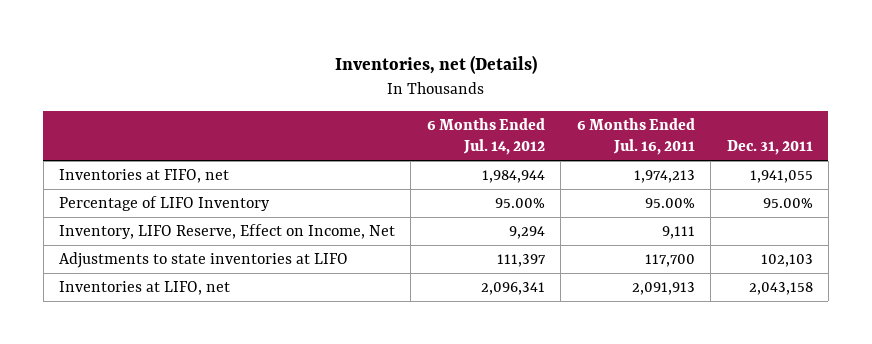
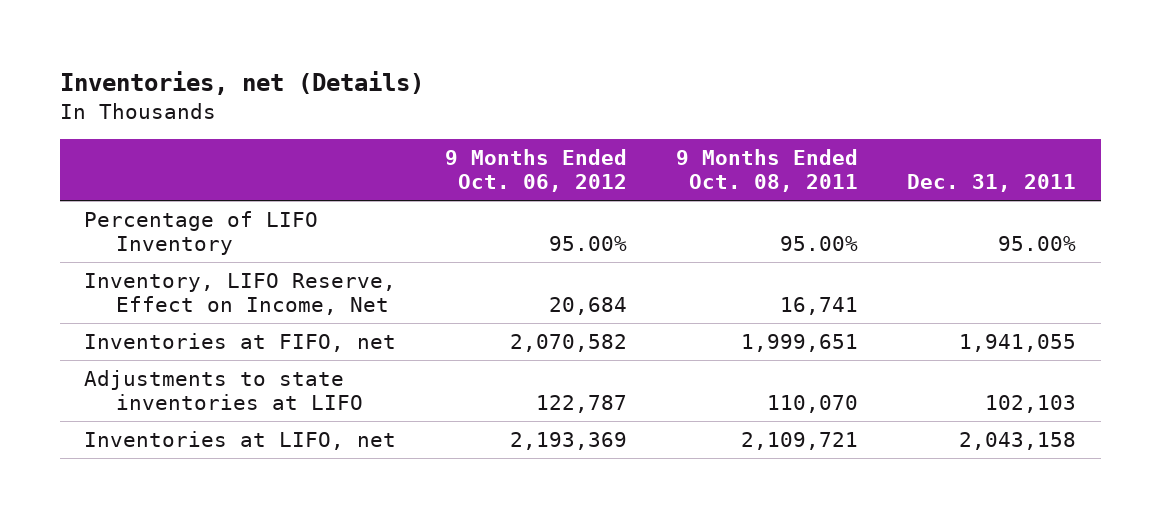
- | 6 Months Ended Jul. 14, 2012 | 6 Months Ended Jul. 16, 2011 | Dec. 31, 2011
+ | 9 Months Ended Oct. 06, 2012 | 9 Months Ended Oct. 08, 2011 | Dec. 31, 2011
moved down: Inventories at FIFO, net | 2,070,582 | 1,999,651 | 1,941,055

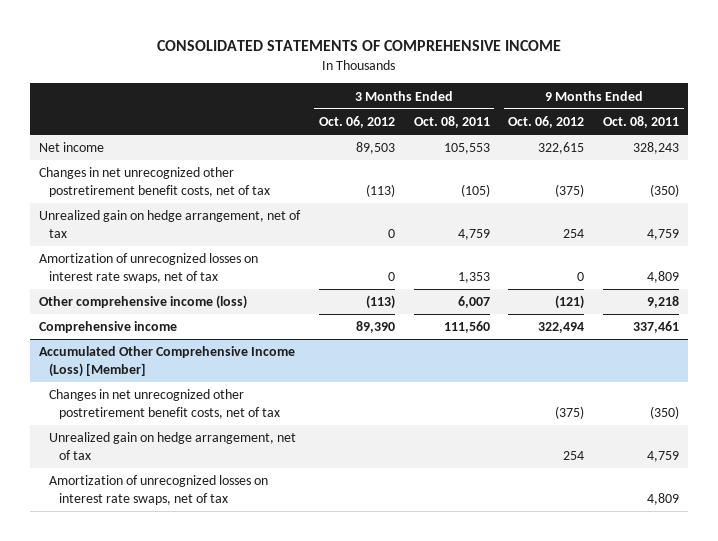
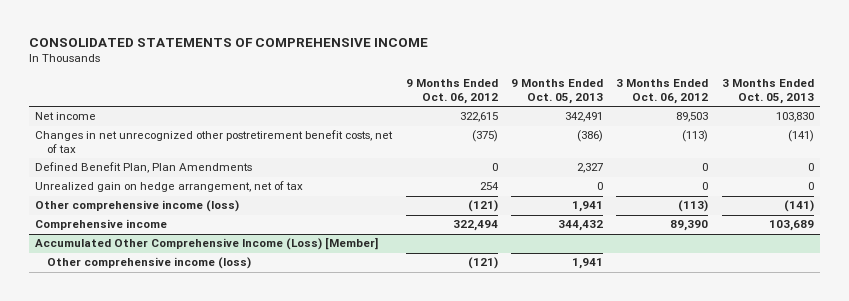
- | 3 Months Ended Oct. 06, 2012 | 3 Months Ended Oct. 08, 2011 | 9 Months Ended Oct. 06, 2012 | 9 Months Ended Oct. 08, 2011
+ | 9 Months Ended Oct. 06, 2012 | 9 Months Ended Oct. 05, 2013 | 3 Months Ended Oct. 06, 2012 | 3 Months Ended Oct. 05, 2013
+ Defined Benefit Plan, Plan Amendments | 0 | 2,327 | 0 | 0
- Amortization of unrecognized losses on interest rate swaps, net of tax | 0 | 1,353 | 0 | 4,809
@ Accumulated Other Comprehensive Income (Loss) [Member]
- Changes in net unrecognized other postretirement benefit costs, net of tax | | | (375) | (350)
- Unrealized gain on hedge arrangement, net of tax | | | 254 | 4,759
- Amortization of unrecognized losses on interest rate swaps, net of tax | | | | 4,809
+ Other comprehensive income (loss) | (121) | 1,941 | |

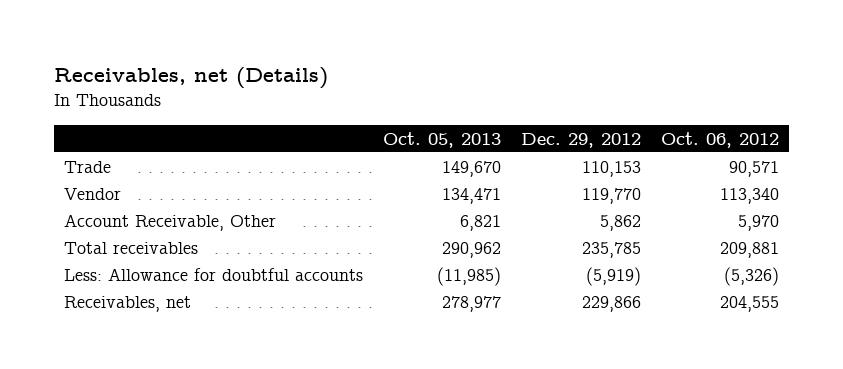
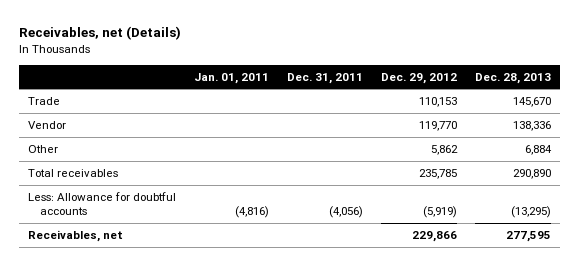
- | Oct. 05, 2013 | Dec. 29, 2012 | Oct. 06, 2012
+ | Jan. 01, 2011 | Dec. 31, 2011 | Dec. 29, 2012 | Dec. 28, 2013
- Account Receivable, Other | 6,821 | 5,862 | 5,970
+ Other | | | 5,862 | 6,884

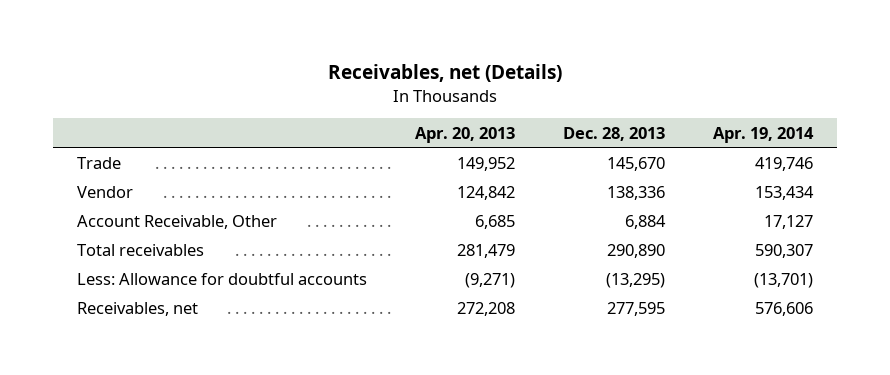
- | Jan. 01, 2011 | Dec. 31, 2011 | Dec. 29, 2012 | Dec. 28, 2013
+ | Apr. 20, 2013 | Dec. 28, 2013 | Apr. 19, 2014
- Other | | | 5,862 | 6,884
+ Account Receivable, Other | 6,685 | 6,884 | 17,127

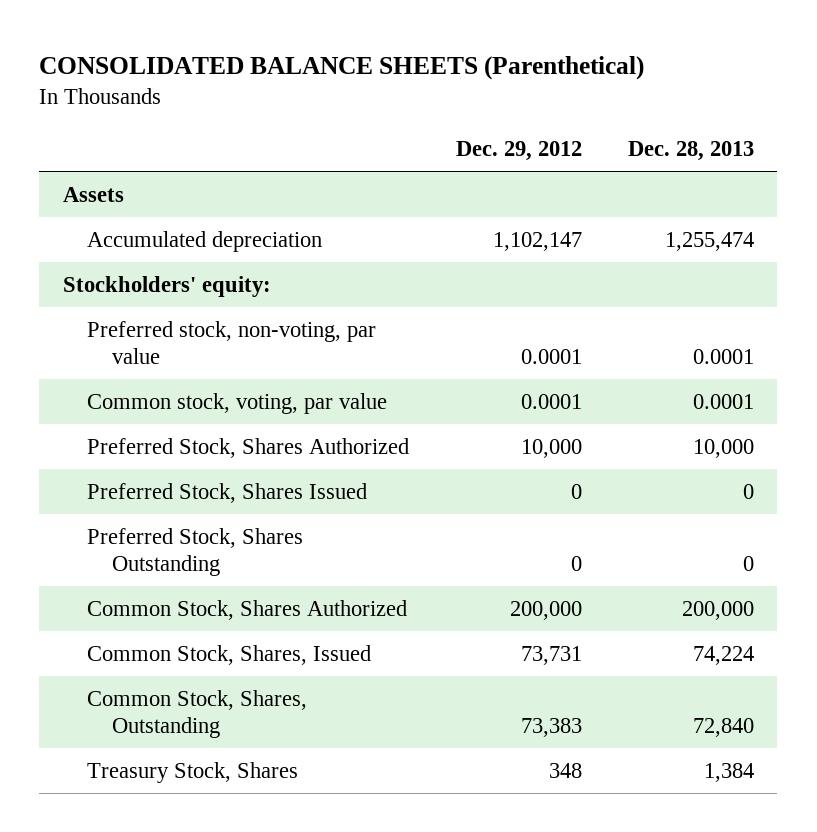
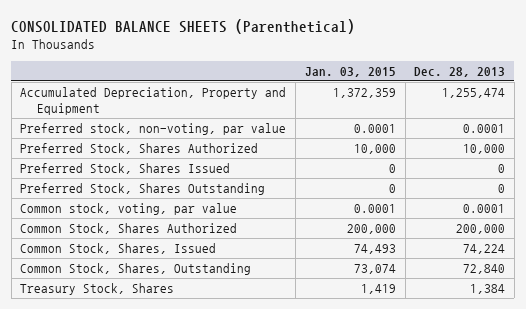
- | Dec. 29, 2012 | Dec. 28, 2013
+ | Jan. 03, 2015 | Dec. 28, 2013
- Assets
- Accumulated depreciation | 1,102,147 | 1,255,474
- Stockholders' equity:
+ Accumulated Depreciation, Property and Equipment | 1,372,359 | 1,255,474
moved down: Common stock, voting, par value | 0.0001 | 0.0001

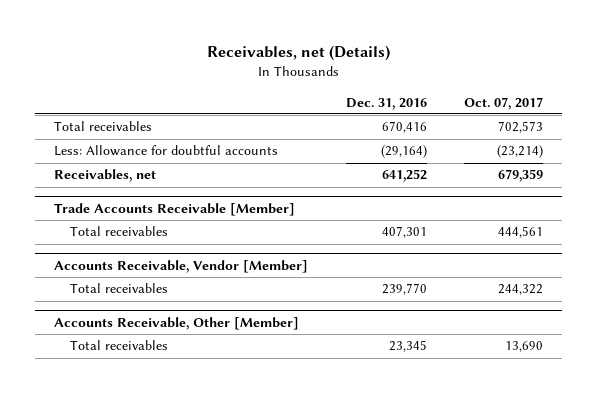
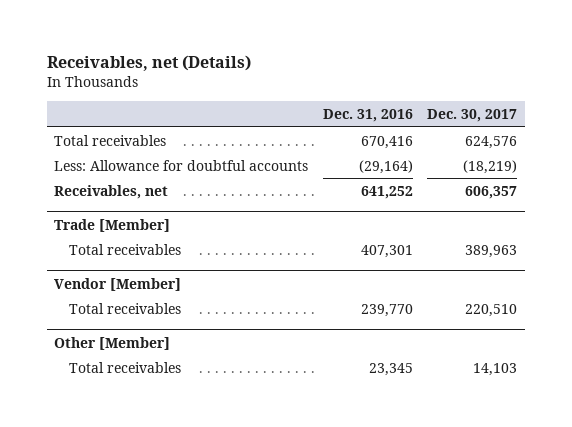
- | Dec. 31, 2016 | Oct. 07, 2017
+ | Dec. 31, 2016 | Dec. 30, 2017
- Trade Accounts Receivable [Member]
+ Trade [Member]
- Accounts Receivable, Vendor [Member]
+ Vendor [Member]
- Accounts Receivable, Other [Member]
+ Other [Member]

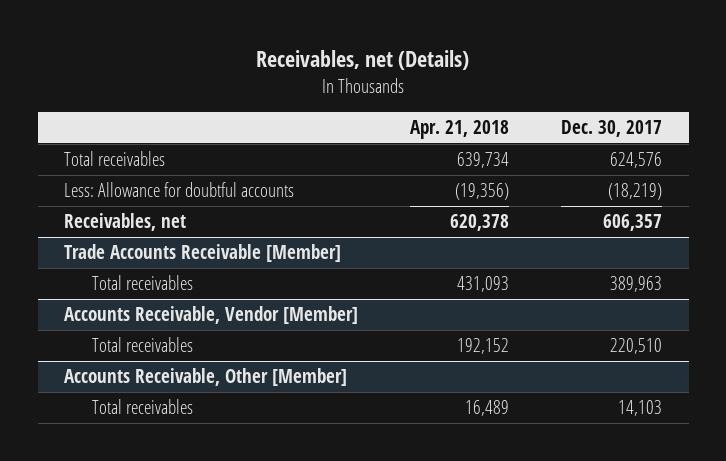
- | Dec. 31, 2016 | Dec. 30, 2017
+ | Apr. 21, 2018 | Dec. 30, 2017
- Trade [Member]
+ Trade Accounts Receivable [Member]
- Vendor [Member]
+ Accounts Receivable, Vendor [Member]
- Other [Member]
+ Accounts Receivable, Other [Member]

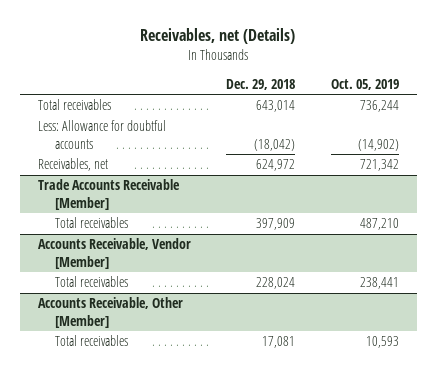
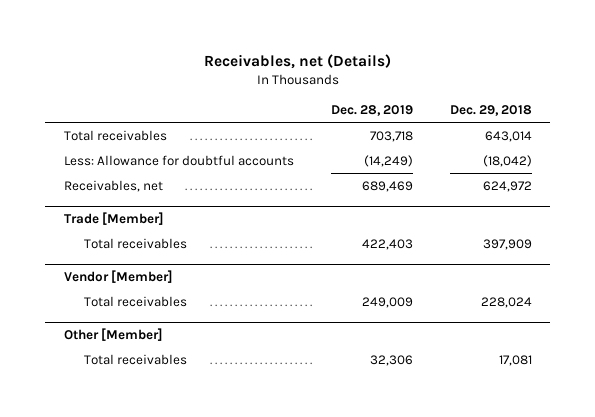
- | Dec. 29, 2018 | Oct. 05, 2019
+ | Dec. 28, 2019 | Dec. 29, 2018
- Trade Accounts Receivable [Member]
+ Trade [Member]
- Accounts Receivable, Vendor [Member]
+ Vendor [Member]
- Accounts Receivable, Other [Member]
+ Other [Member]

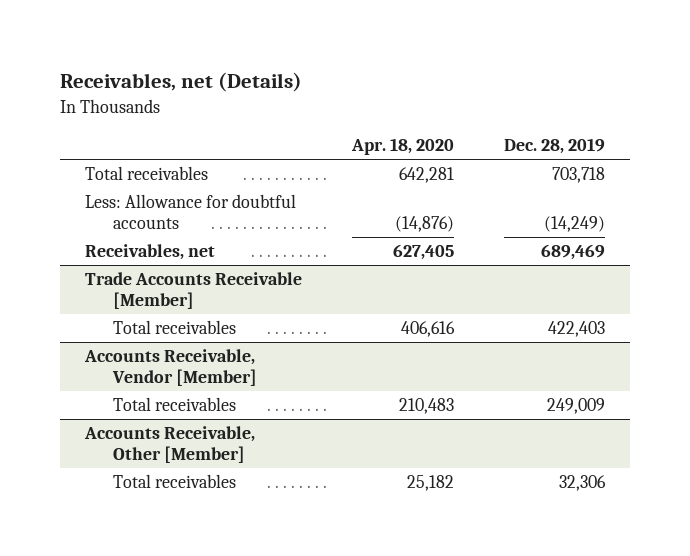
- | Dec. 28, 2019 | Dec. 29, 2018
+ | Apr. 18, 2020 | Dec. 28, 2019
- Trade [Member]
+ Trade Accounts Receivable [Member]
- Vendor [Member]
+ Accounts Receivable, Vendor [Member]
- Other [Member]
+ Accounts Receivable, Other [Member]

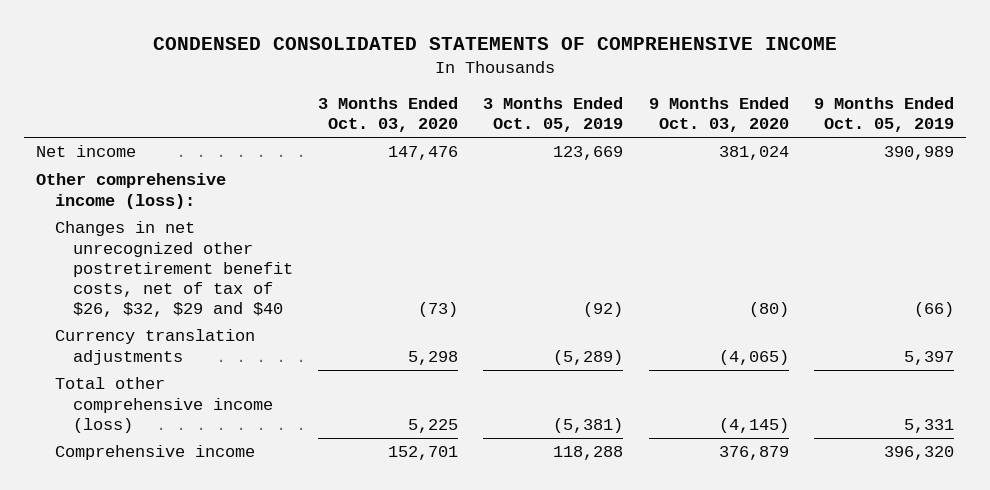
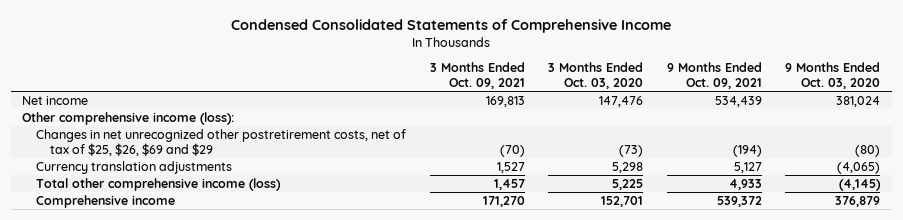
- CONDENSED CONSOLIDATED STATEMENTS OF COMPREHENSIVE INCOME
+ Condensed Consolidated Statements of Comprehensive Income
- | 3 Months Ended Oct. 03, 2020 | 3 Months Ended Oct. 05, 2019 | 9 Months Ended Oct. 03, 2020 | 9 Months Ended Oct. 05, 2019
+ | 3 Months Ended Oct. 09, 2021 | 3 Months Ended Oct. 03, 2020 | 9 Months Ended Oct. 09, 2021 | 9 Months Ended Oct. 03, 2020
- Changes in net unrecognized other postretirement benefit costs, net of tax of $26, $32, $29 and $40 | (73) | (92) | (80) | (66)
+ Changes in net unrecognized other postretirement costs, net of tax of $25, $26, $69 and $29 | (70) | (73) | (194) | (80)

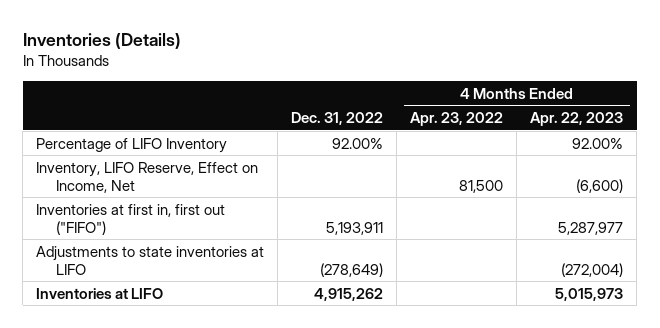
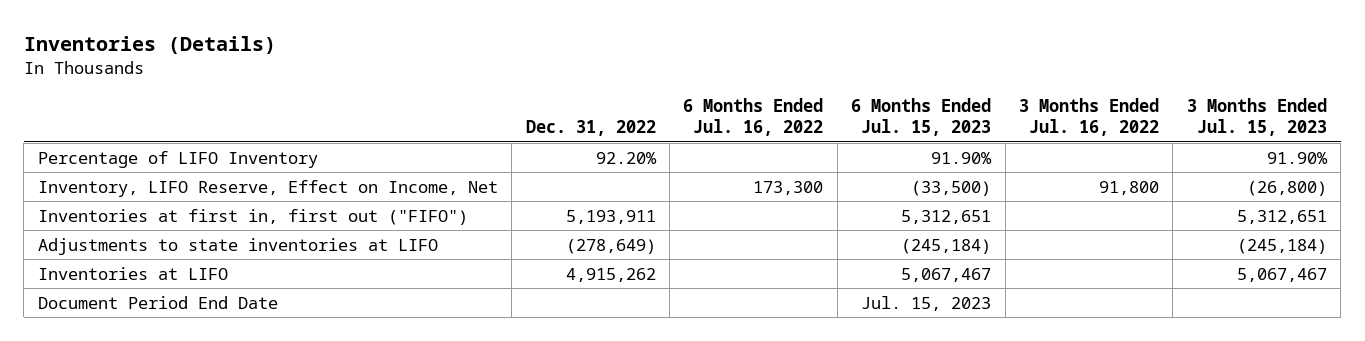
- | Dec. 31, 2022 | 4 Months Ended Apr. 23, 2022 | 4 Months Ended Apr. 22, 2023
+ | Dec. 31, 2022 | 6 Months Ended Jul. 16, 2022 | 6 Months Ended Jul. 15, 2023 | 3 Months Ended Jul. 16, 2022 | 3 Months Ended Jul. 15, 2023
- Percentage of LIFO Inventory | 92.00% | | 92.00%
+ Percentage of LIFO Inventory | 92.20% | | 91.90% | | 91.90%
+ Document Period End Date | | | Jul. 15, 2023 | |

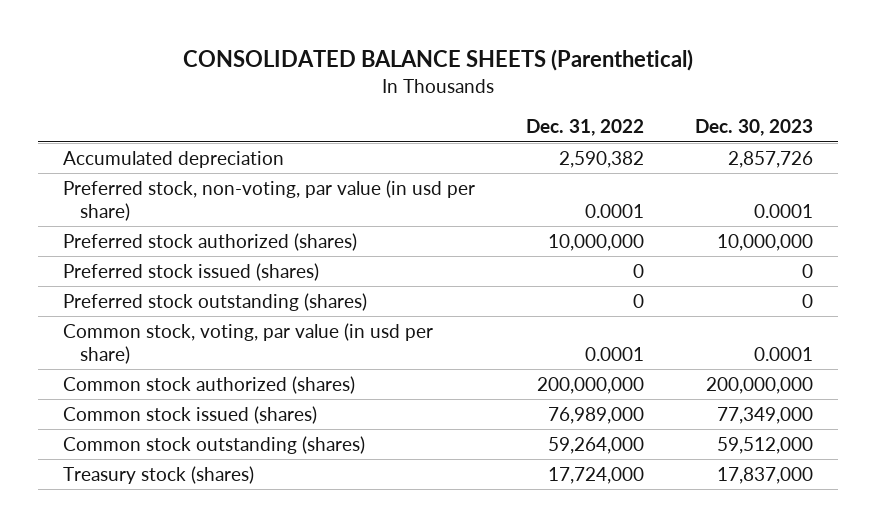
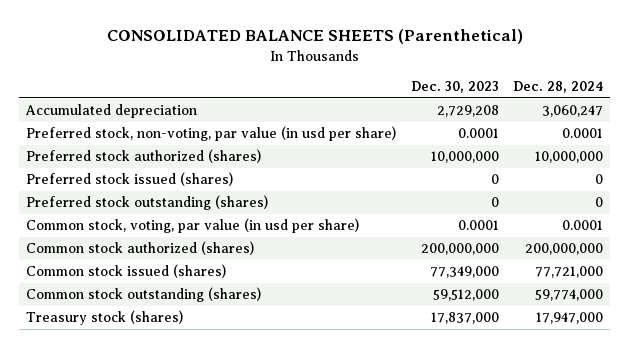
- | Dec. 31, 2022 | Dec. 30, 2023
+ | Dec. 30, 2023 | Dec. 28, 2024
- Accumulated depreciation | 2,590,382 | 2,857,726
+ Accumulated depreciation | 2,729,208 | 3,060,247

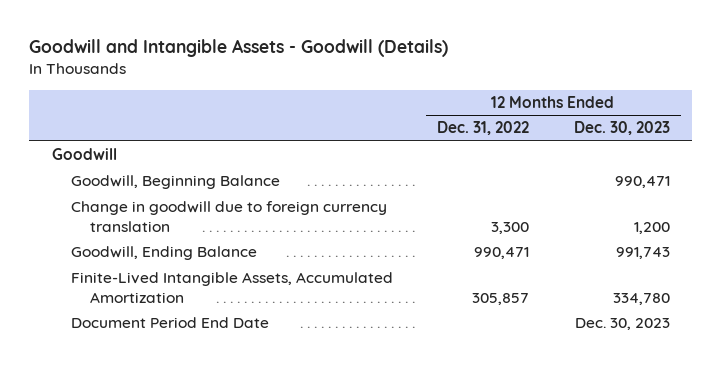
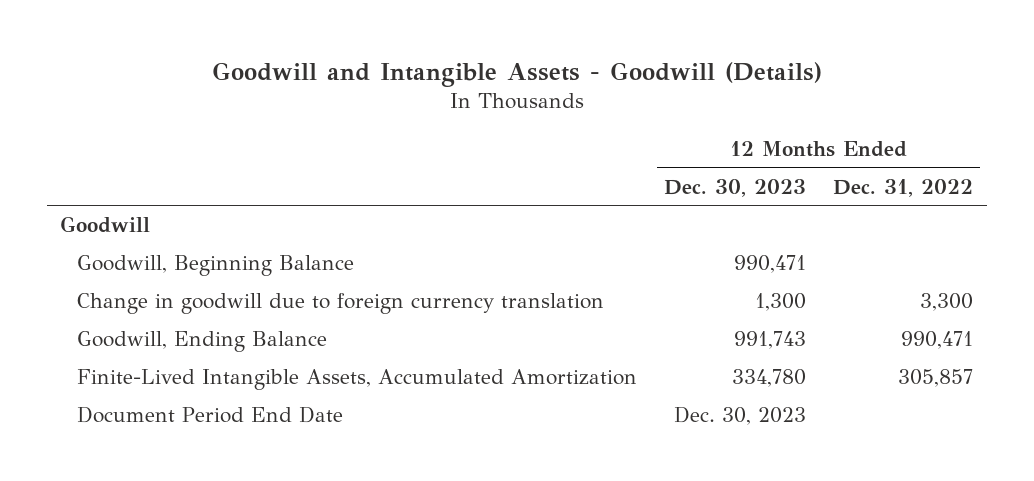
- | 12 Months Ended Dec. 31, 2022 | 12 Months Ended Dec. 30, 2023
+ | 12 Months Ended Dec. 30, 2023 | 12 Months Ended Dec. 31, 2022
- Change in goodwill due to foreign currency translation | 3,300 | 1,200
+ Change in goodwill due to foreign currency translation | 1,300 | 3,300

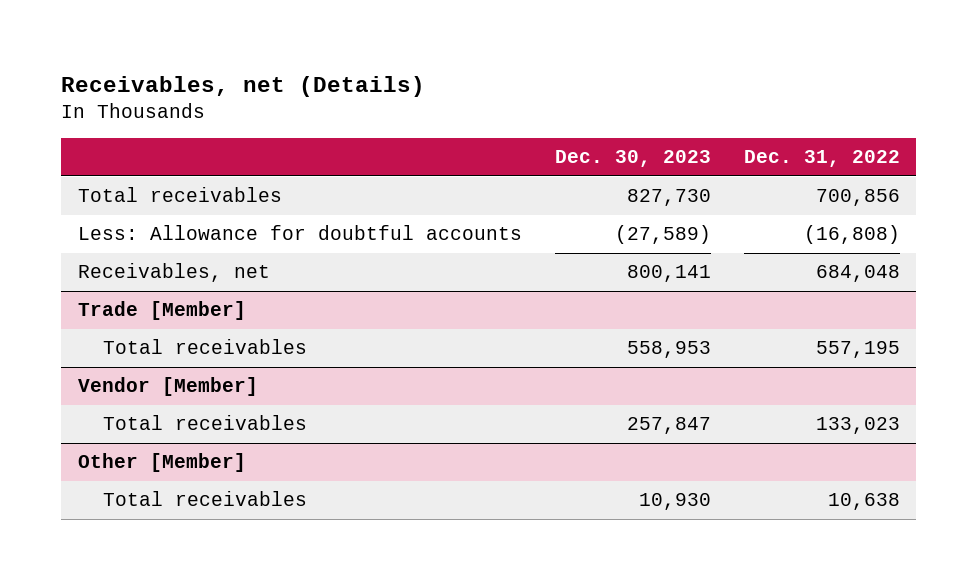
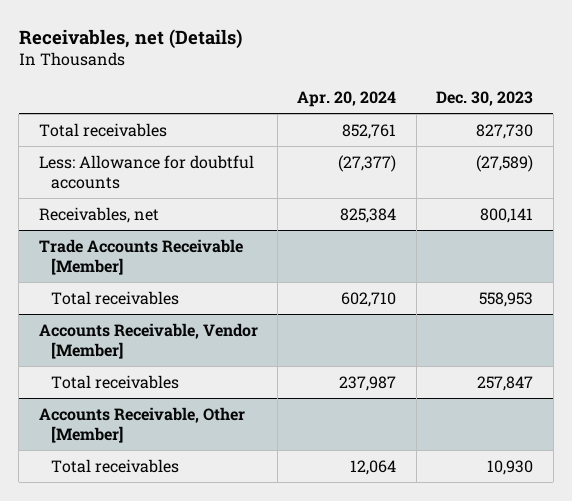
- | Dec. 30, 2023 | Dec. 31, 2022
+ | Apr. 20, 2024 | Dec. 30, 2023
- Trade [Member]
+ Trade Accounts Receivable [Member]
- Vendor [Member]
+ Accounts Receivable, Vendor [Member]
- Other [Member]
+ Accounts Receivable, Other [Member]

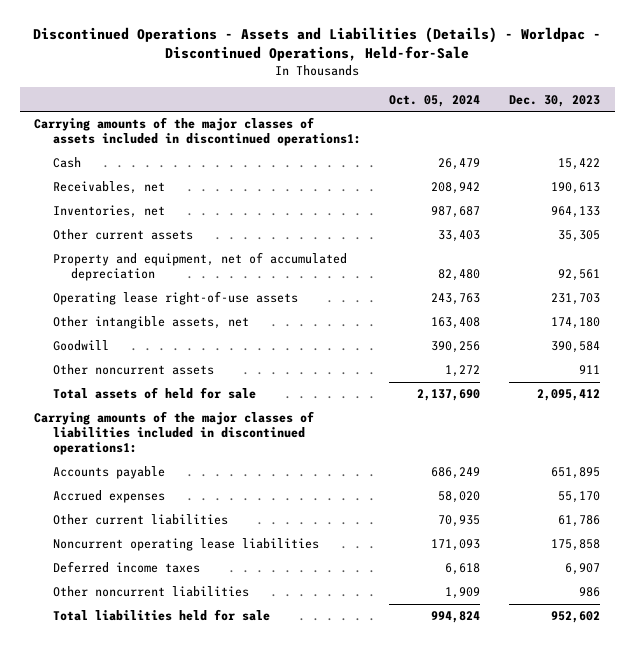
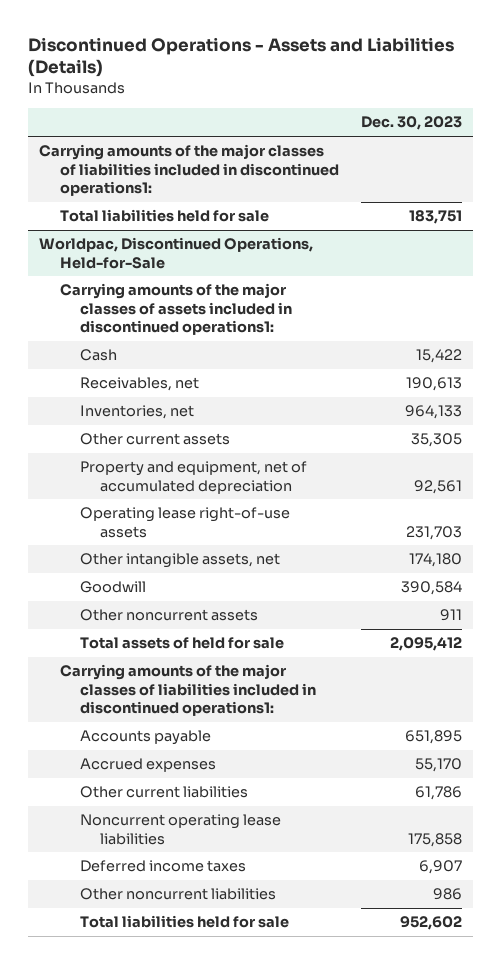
- Discontinued Operations - Assets and Liabilities (Details) - Worldpac - Discontinued Operations, Held-for-Sale
+ Discontinued Operations - Assets and Liabilities (Details)
- | Oct. 05, 2024 | Dec. 30, 2023
+ | Dec. 30, 2023
+ Carrying amounts of the major classes of liabilities included in discontinued operations1:
+ Total liabilities held for sale | 183,751
+ Worldpac, Discontinued Operations, Held-for-Sale

